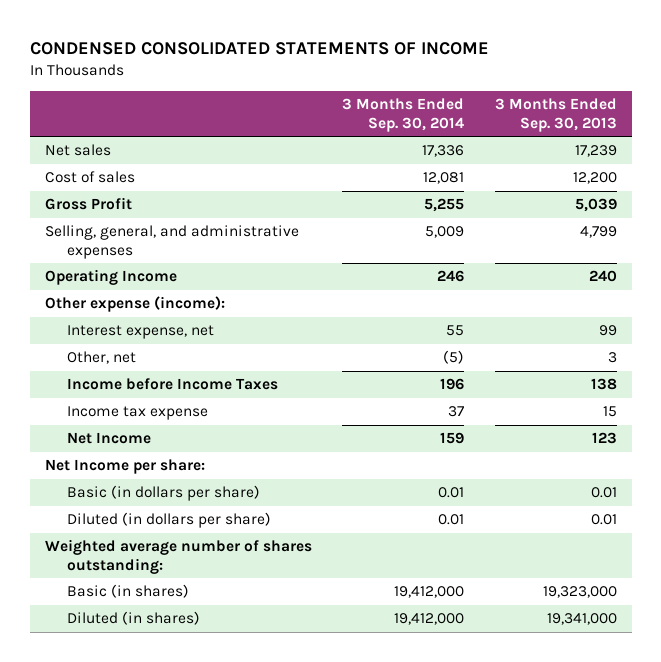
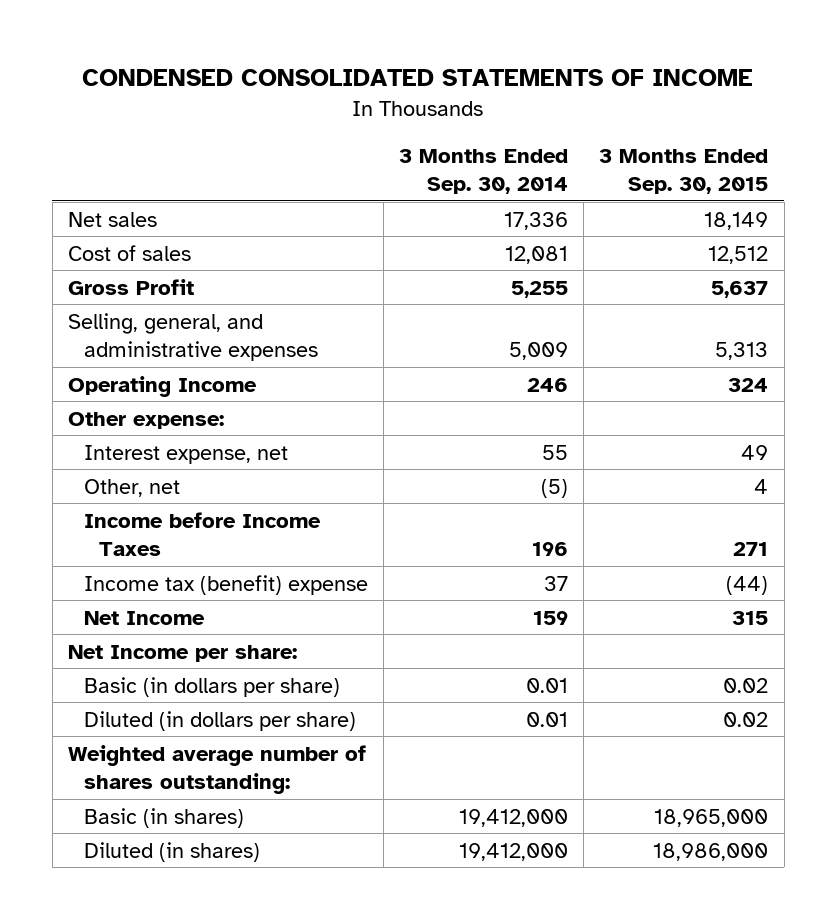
- | 3 Months Ended Sep. 30, 2014 | 3 Months Ended Sep. 30, 2013
+ | 3 Months Ended Sep. 30, 2014 | 3 Months Ended Sep. 30, 2015
- Other expense (income):
+ Other expense:
- Income tax expense | 37 | 15
+ Income tax (benefit) expense | 37 | (44)

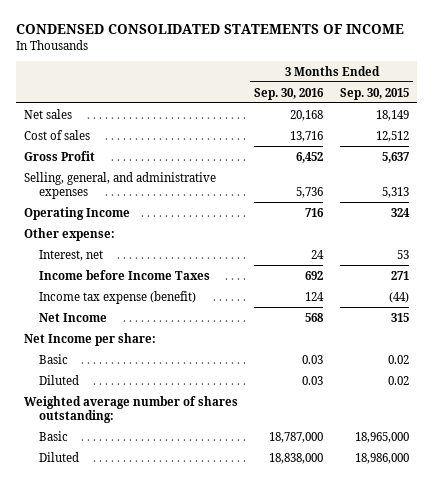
- | 3 Months Ended Sep. 30, 2014 | 3 Months Ended Sep. 30, 2015
+ | 3 Months Ended Sep. 30, 2016 | 3 Months Ended Sep. 30, 2015
- Interest expense, net | 55 | 49
- Other, net | (5) | 4
+ Interest, net | 24 | 53
- Income tax (benefit) expense | 37 | (44)
+ Income tax expense (benefit) | 124 | (44)
- Basic (in dollars per share) | 0.01 | 0.02
- Diluted (in dollars per share) | 0.01 | 0.02
+ Basic | 0.03 | 0.02
+ Diluted | 0.03 | 0.02
- Basic (in shares) | 19,412,000 | 18,965,000
- Diluted (in shares) | 19,412,000 | 18,986,000
+ Basic | 18,787,000 | 18,965,000
+ Diluted | 18,838,000 | 18,986,000

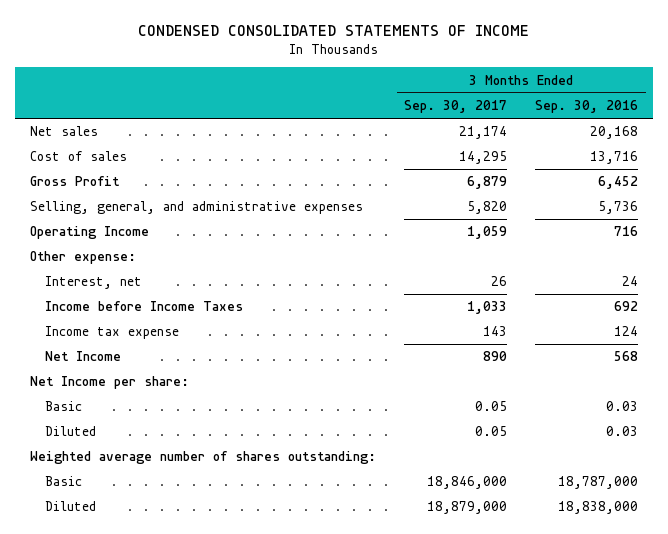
- | 3 Months Ended Sep. 30, 2016 | 3 Months Ended Sep. 30, 2015
+ | 3 Months Ended Sep. 30, 2017 | 3 Months Ended Sep. 30, 2016
- Income tax expense (benefit) | 124 | (44)
+ Income tax expense | 143 | 124

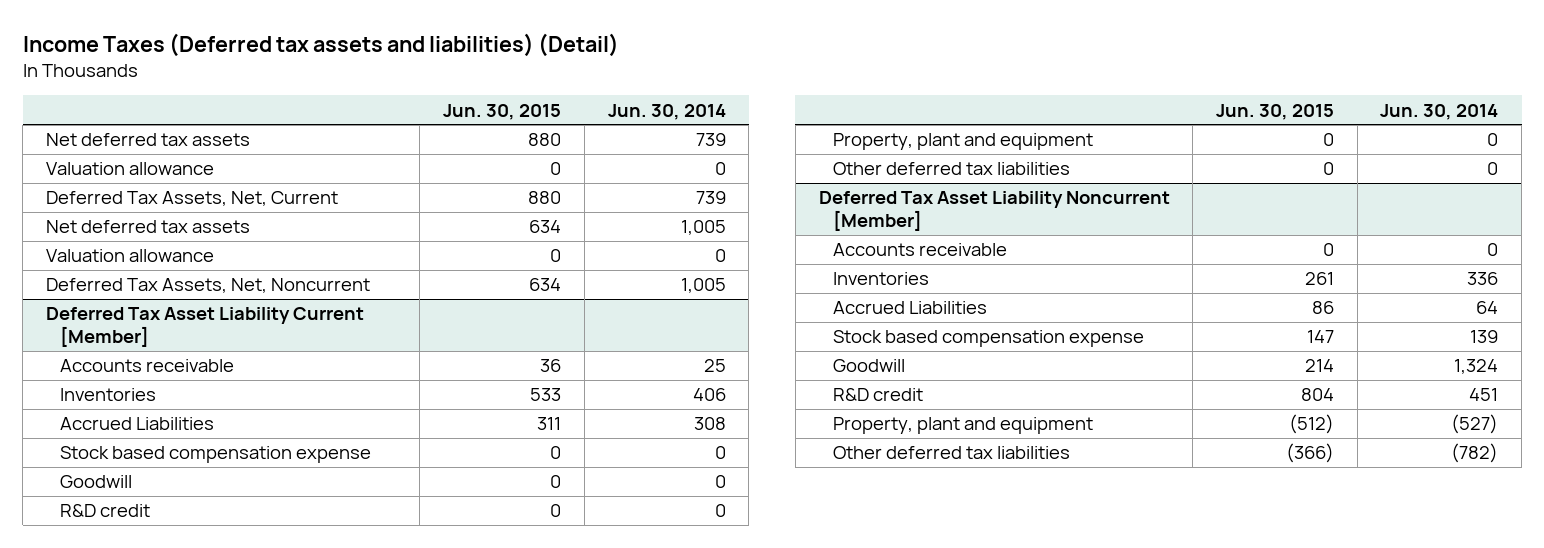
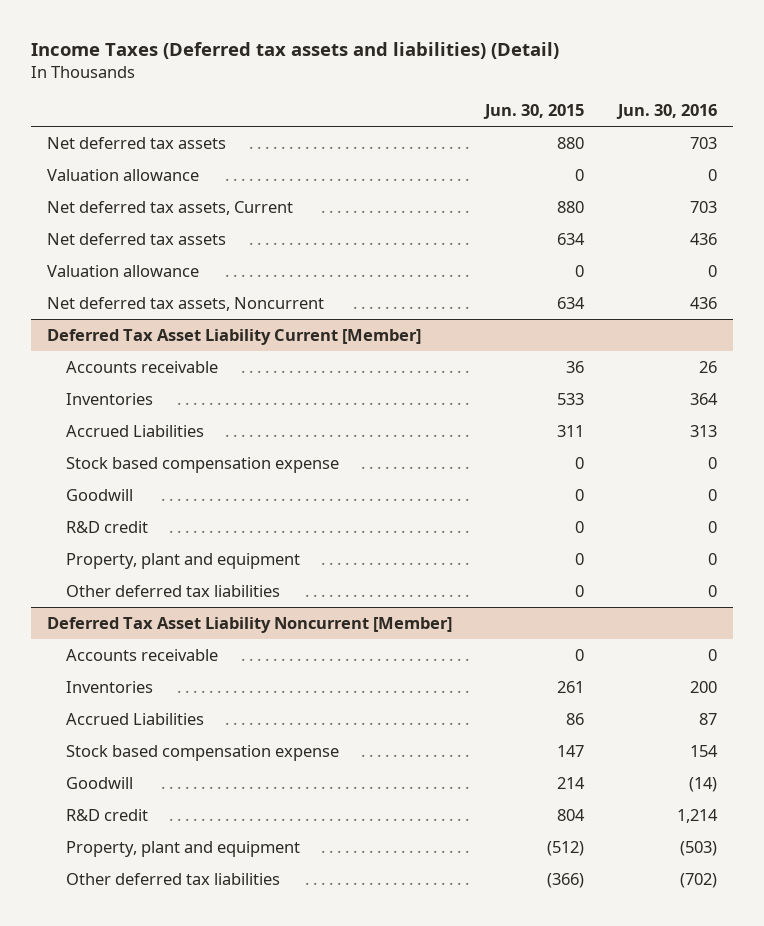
- | Jun. 30, 2015 | Jun. 30, 2014
+ | Jun. 30, 2015 | Jun. 30, 2016
- Deferred Tax Assets, Net, Current | 880 | 739
+ Net deferred tax assets, Current | 880 | 703
- Deferred Tax Assets, Net, Noncurrent | 634 | 1,005
+ Net deferred tax assets, Noncurrent | 634 | 436

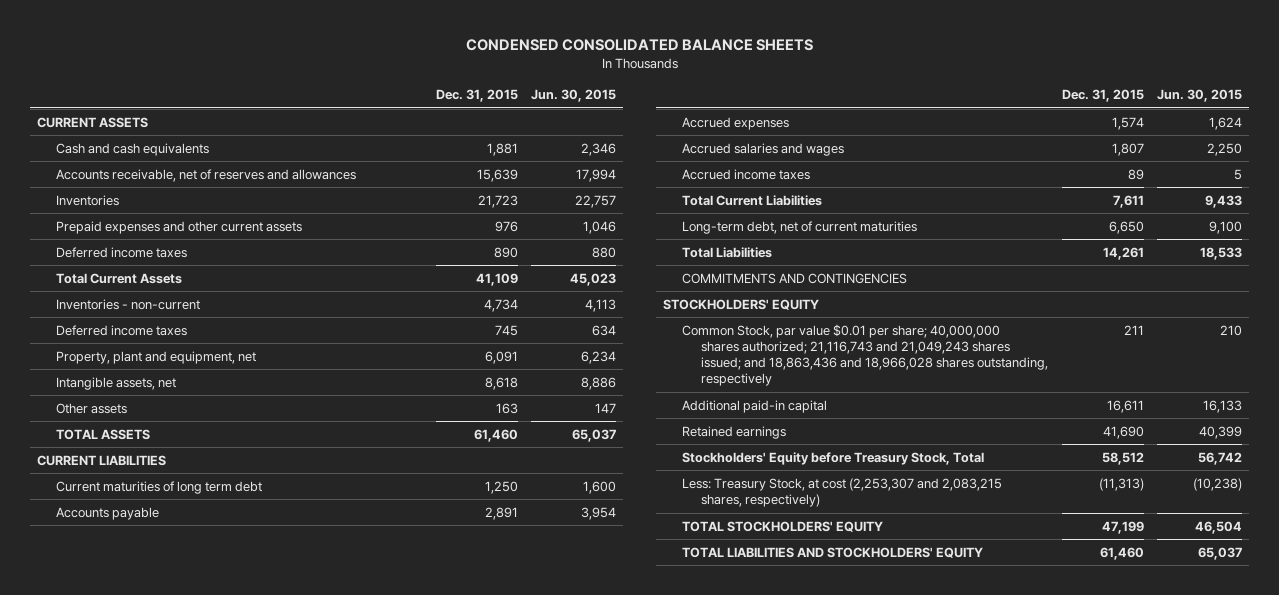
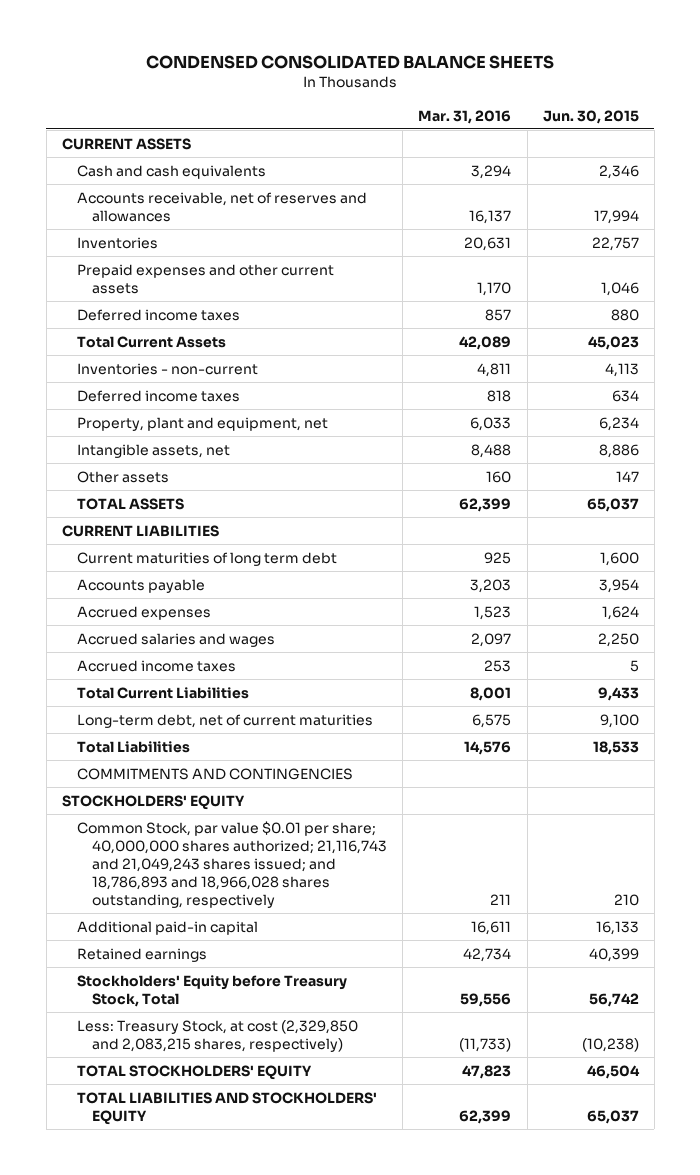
- | Dec. 31, 2015 | Jun. 30, 2015
+ | Mar. 31, 2016 | Jun. 30, 2015
- Common Stock, par value $0.01 per share; 40,000,000 shares authorized; 21,116,743 and 21,049,243 shares issued; and 18,863,436 and 18,966,028 shares outstanding, respectively | 211 | 210
+ Common Stock, par value $0.01 per share; 40,000,000 shares authorized; 21,116,743 and 21,049,243 shares issued; and 18,786,893 and 18,966,028 shares outstanding, respectively | 211 | 210
- Less: Treasury Stock, at cost (2,253,307 and 2,083,215 shares, respectively) | (11,313) | (10,238)
+ Less: Treasury Stock, at cost (2,329,850 and 2,083,215 shares, respectively) | (11,733) | (10,238)

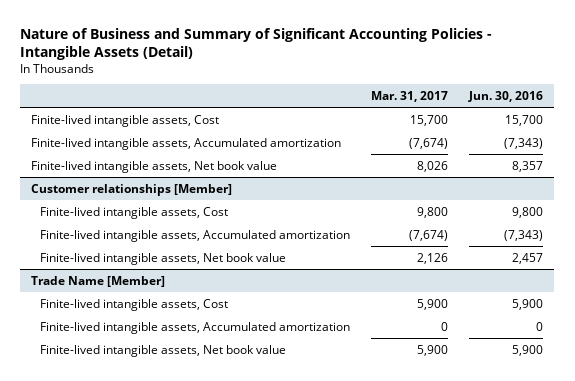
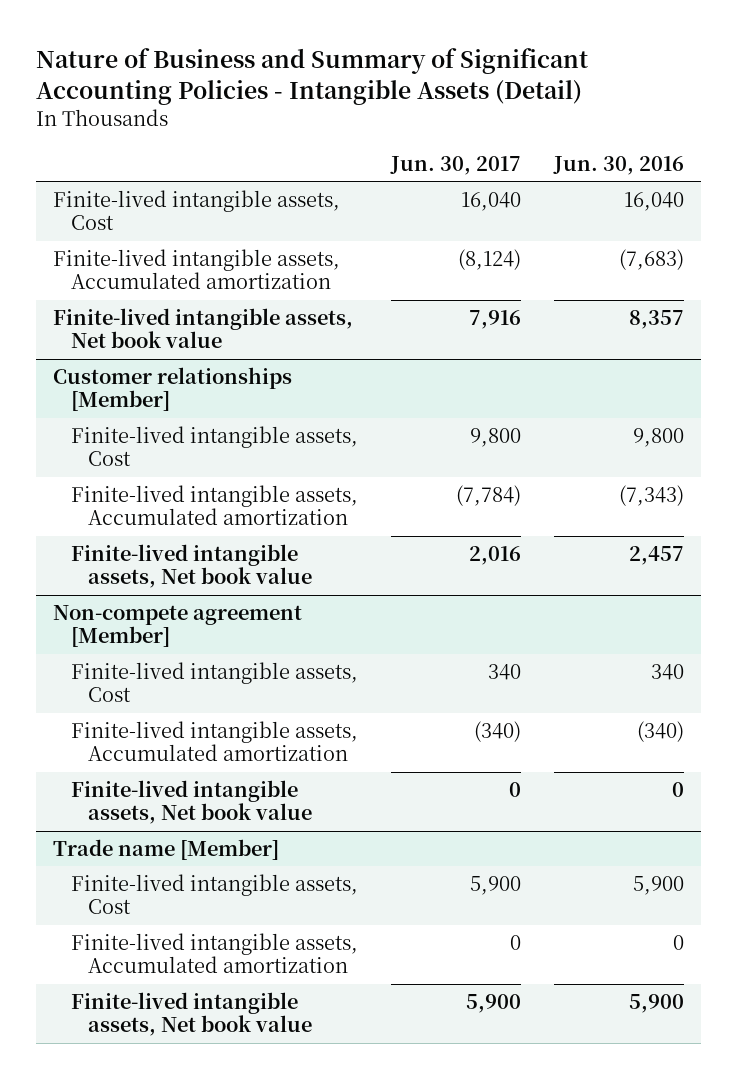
- | Mar. 31, 2017 | Jun. 30, 2016
+ | Jun. 30, 2017 | Jun. 30, 2016
- Finite-lived intangible assets, Cost | 15,700 | 15,700
- Finite-lived intangible assets, Accumulated amortization | (7,674) | (7,343)
+ Finite-lived intangible assets, Cost | 16,040 | 16,040
+ Finite-lived intangible assets, Accumulated amortization | (8,124) | (7,683)
- Trade Name [Member]
+ Non-compete agreement [Member]
+ Finite-lived intangible assets, Cost | 340 | 340
+ Finite-lived intangible assets, Accumulated amortization | (340) | (340)
+ Finite-lived intangible assets, Net book value | 0 | 0
+ Trade name [Member]

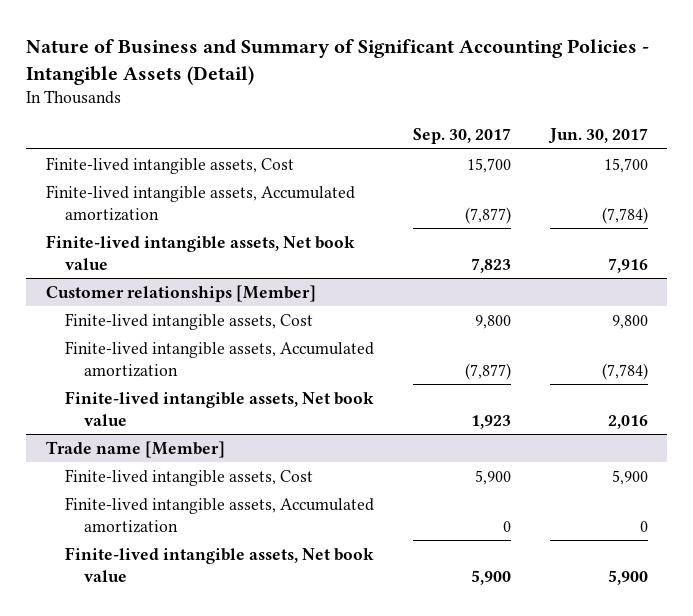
- | Jun. 30, 2017 | Jun. 30, 2016
+ | Sep. 30, 2017 | Jun. 30, 2017
- Finite-lived intangible assets, Cost | 16,040 | 16,040
- Finite-lived intangible assets, Accumulated amortization | (8,124) | (7,683)
+ Finite-lived intangible assets, Cost | 15,700 | 15,700
+ Finite-lived intangible assets, Accumulated amortization | (7,877) | (7,784)
- Non-compete agreement [Member]
- Finite-lived intangible assets, Cost | 340 | 340
- Finite-lived intangible assets, Accumulated amortization | (340) | (340)
- Finite-lived intangible assets, Net book value | 0 | 0

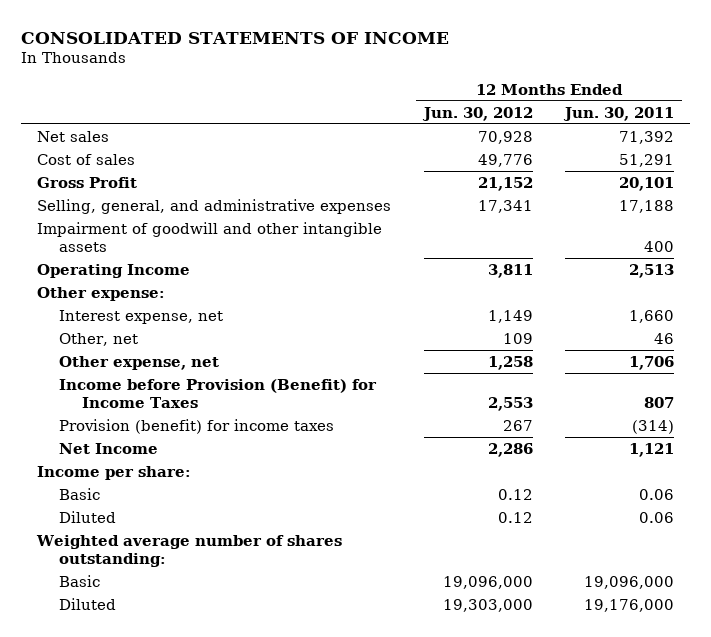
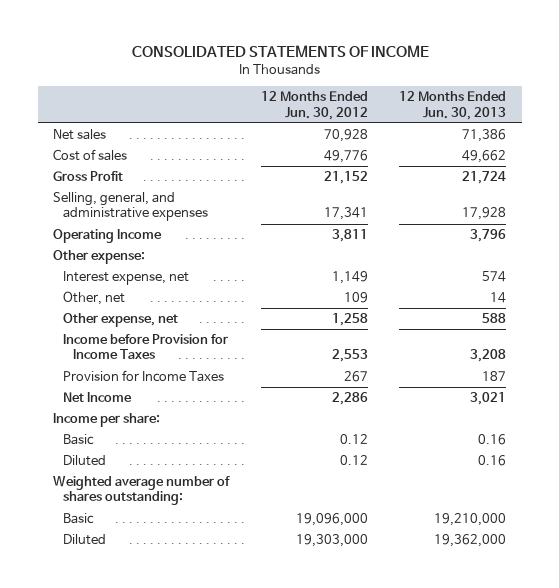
- | 12 Months Ended Jun. 30, 2012 | 12 Months Ended Jun. 30, 2011
+ | 12 Months Ended Jun. 30, 2012 | 12 Months Ended Jun. 30, 2013
- Impairment of goodwill and other intangible assets | | 400
- Income before Provision (Benefit) for Income Taxes | 2,553 | 807
- Provision (benefit) for income taxes | 267 | (314)
+ Income before Provision for Income Taxes | 2,553 | 3,208
+ Provision for Income Taxes | 267 | 187

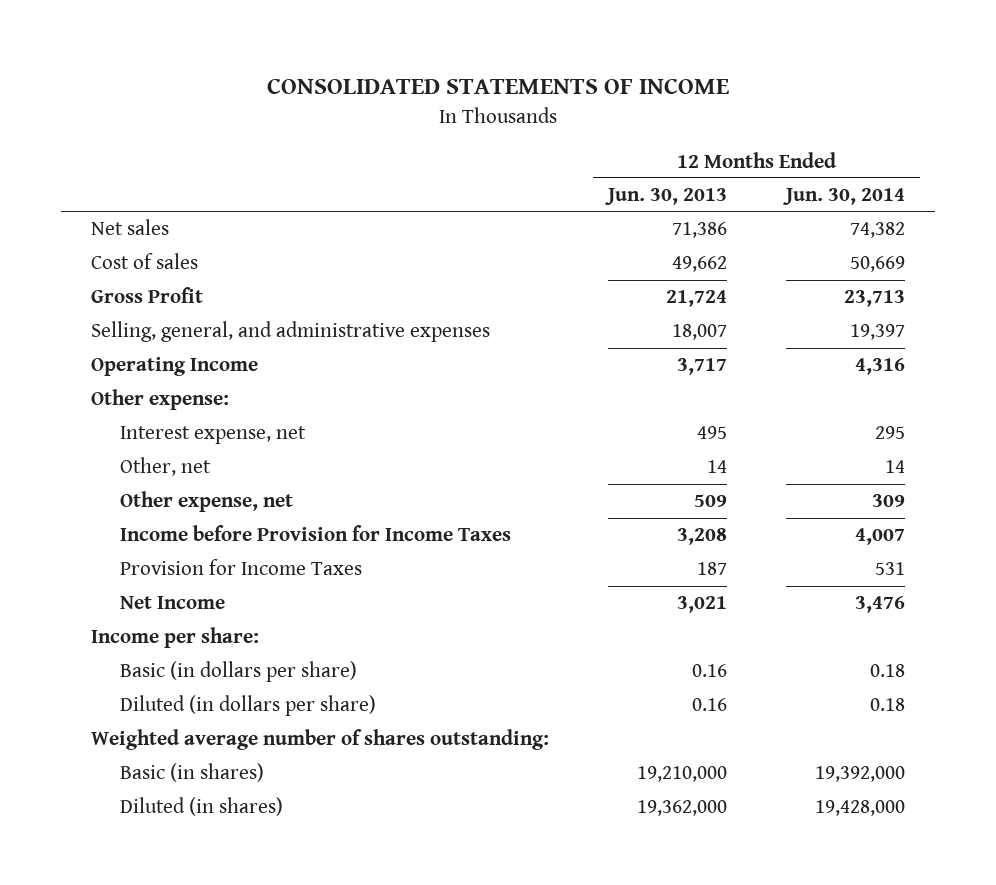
- | 12 Months Ended Jun. 30, 2012 | 12 Months Ended Jun. 30, 2013
+ | 12 Months Ended Jun. 30, 2013 | 12 Months Ended Jun. 30, 2014
- Selling, general, and administrative expenses | 17,341 | 17,928
- Operating Income | 3,811 | 3,796
+ Selling, general, and administrative expenses | 18,007 | 19,397
+ Operating Income | 3,717 | 4,316
- Interest expense, net | 1,149 | 574
+ Interest expense, net | 495 | 295
- Other expense, net | 1,258 | 588
+ Other expense, net | 509 | 309
- Basic | 0.12 | 0.16
- Diluted | 0.12 | 0.16
+ Basic (in dollars per share) | 0.16 | 0.18
+ Diluted (in dollars per share) | 0.16 | 0.18
- Basic | 19,096,000 | 19,210,000
- Diluted | 19,303,000 | 19,362,000
+ Basic (in shares) | 19,210,000 | 19,392,000
+ Diluted (in shares) | 19,362,000 | 19,428,000

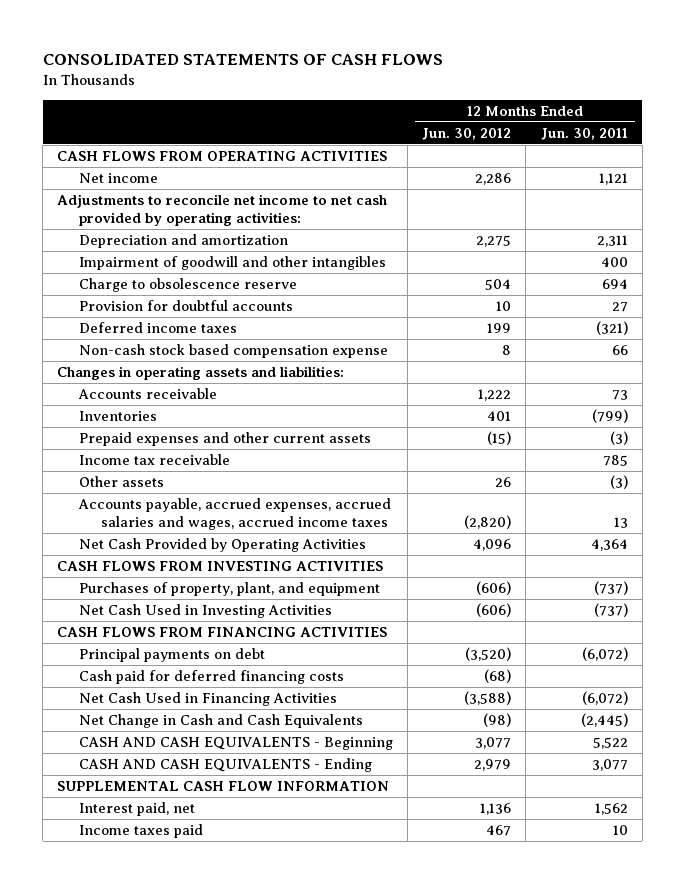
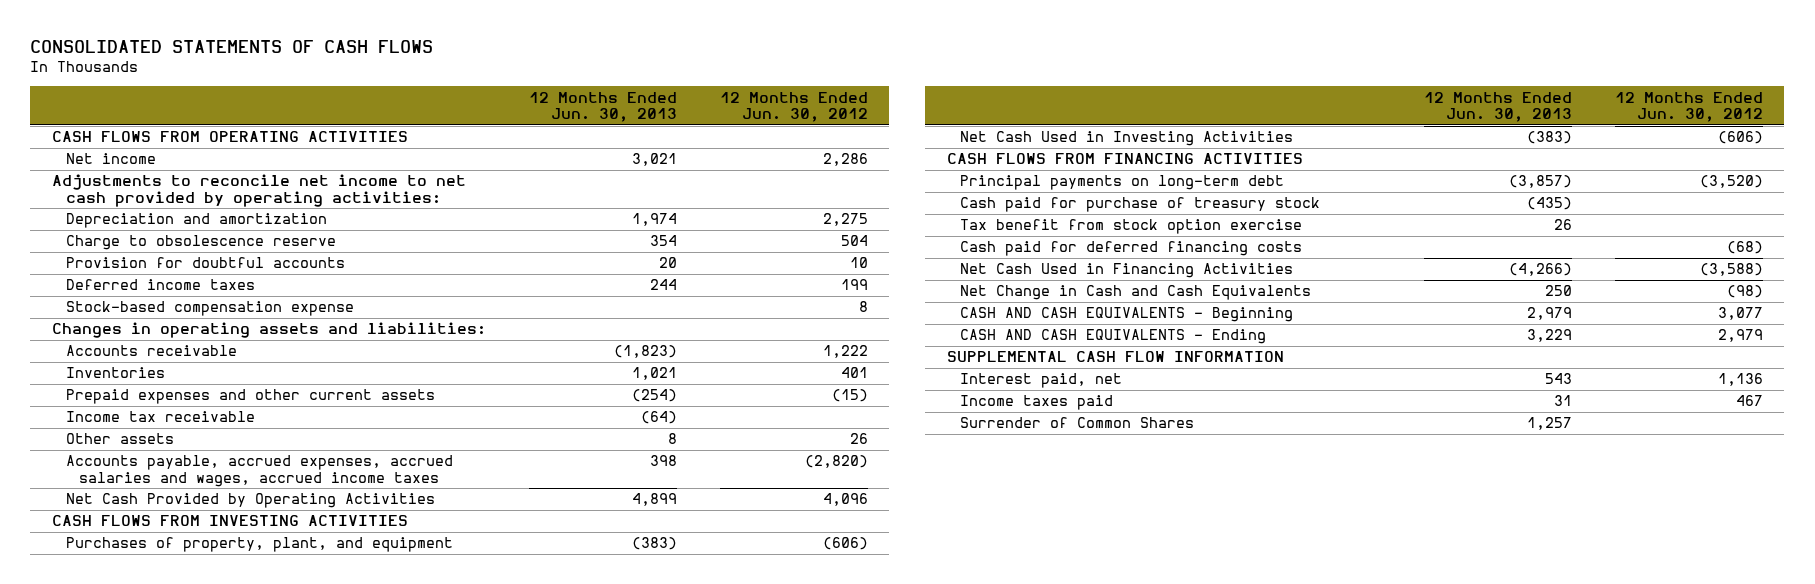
- | 12 Months Ended Jun. 30, 2012 | 12 Months Ended Jun. 30, 2011
+ | 12 Months Ended Jun. 30, 2013 | 12 Months Ended Jun. 30, 2012
- Impairment of goodwill and other intangibles | | 400
- Non-cash stock based compensation expense | 8 | 66
+ Stock-based compensation expense | | 8
- Principal payments on debt | (3,520) | (6,072)
+ Principal payments on long-term debt | (3,857) | (3,520)
+ Cash paid for purchase of treasury stock | (435) |
+ Tax benefit from stock option exercise | 26 |
+ Surrender of Common Shares | 1,257 |

